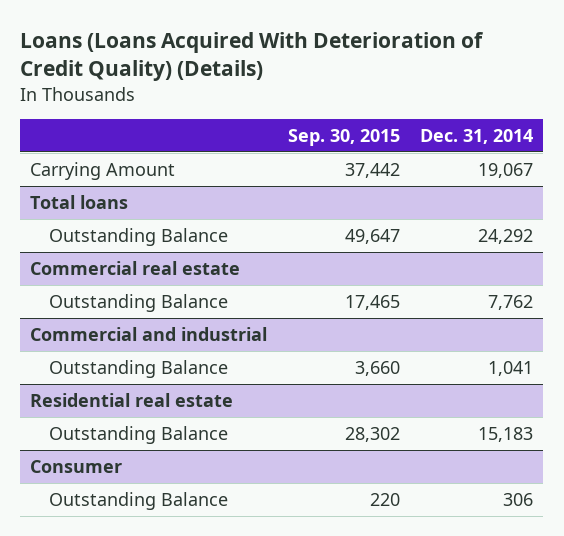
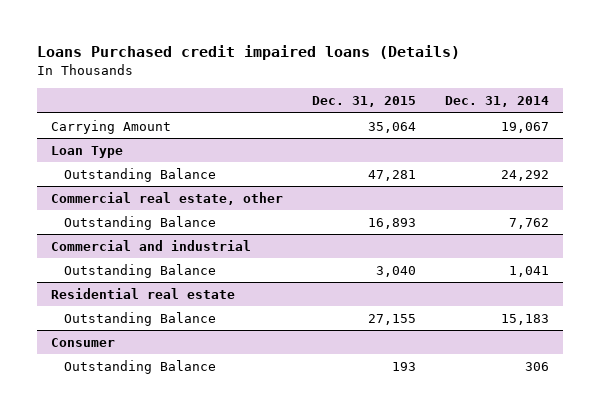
- Loans (Loans Acquired With Deterioration of Credit Quality) (Details)
+ Loans Purchased credit impaired loans (Details)
- | Sep. 30, 2015 | Dec. 31, 2014
+ | Dec. 31, 2015 | Dec. 31, 2014
- Total loans
+ Loan Type
- Commercial real estate
+ Commercial real estate, other

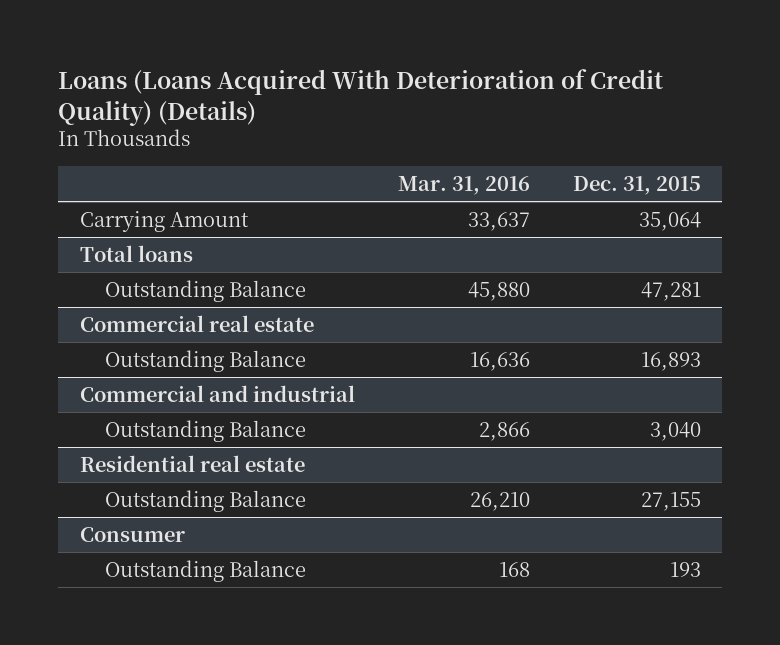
- Loans Purchased credit impaired loans (Details)
+ Loans (Loans Acquired With Deterioration of Credit Quality) (Details)
- | Dec. 31, 2015 | Dec. 31, 2014
+ | Mar. 31, 2016 | Dec. 31, 2015
- Loan Type
+ Total loans
- Commercial real estate, other
+ Commercial real estate

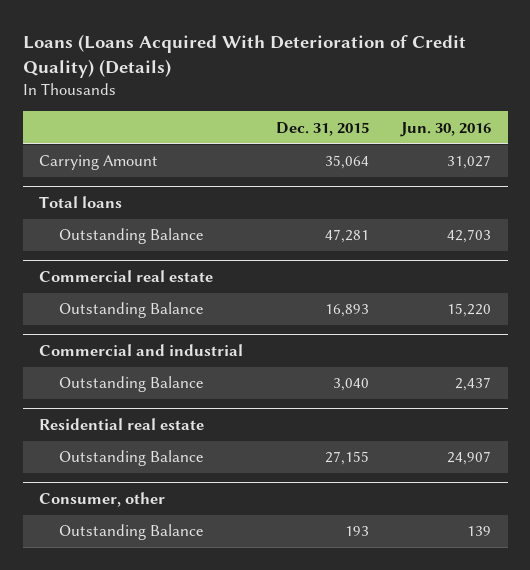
- | Mar. 31, 2016 | Dec. 31, 2015
+ | Dec. 31, 2015 | Jun. 30, 2016
- Consumer
+ Consumer, other

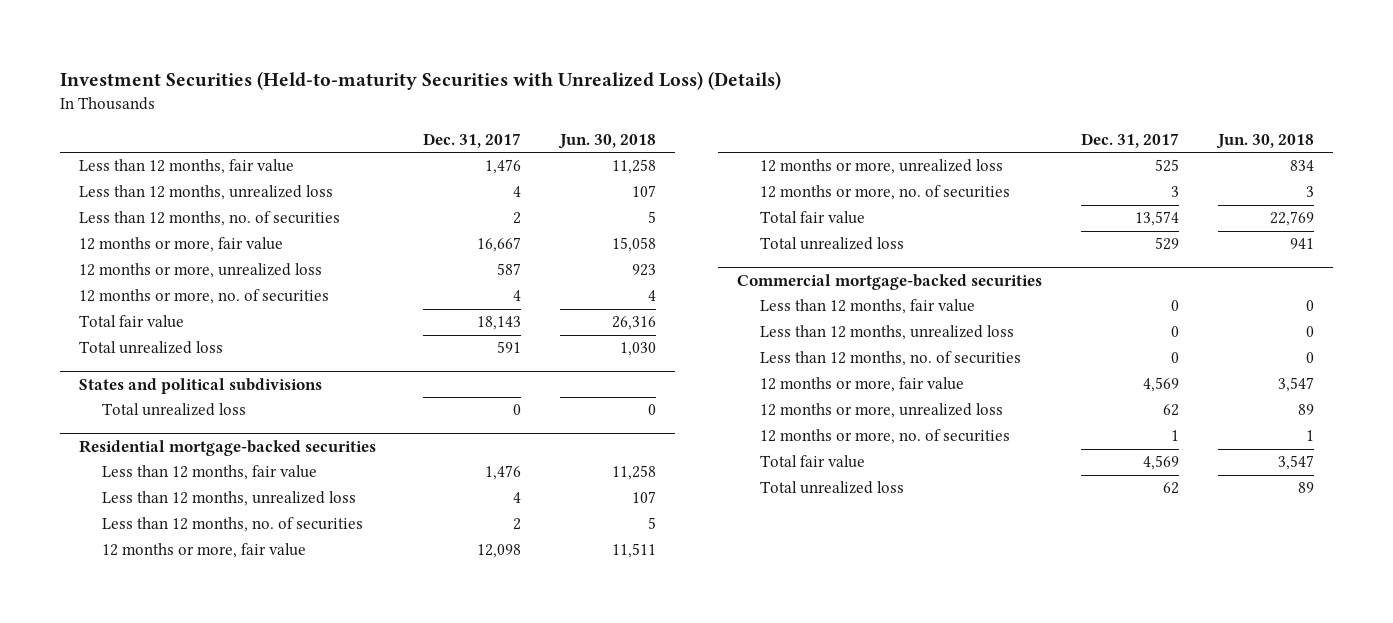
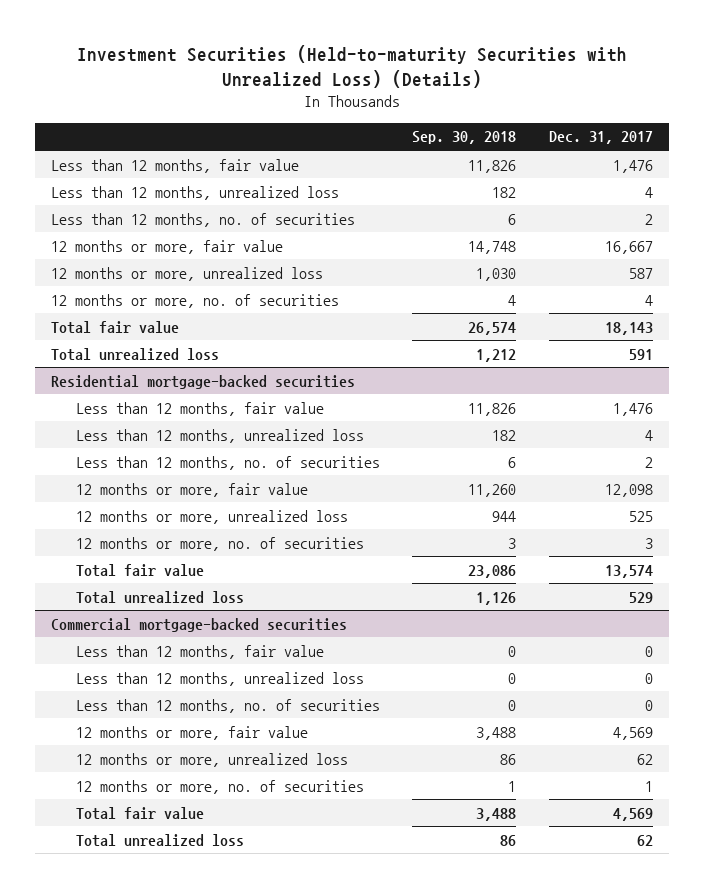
- | Dec. 31, 2017 | Jun. 30, 2018
+ | Sep. 30, 2018 | Dec. 31, 2017
- States and political subdivisions
- Total unrealized loss | 0 | 0

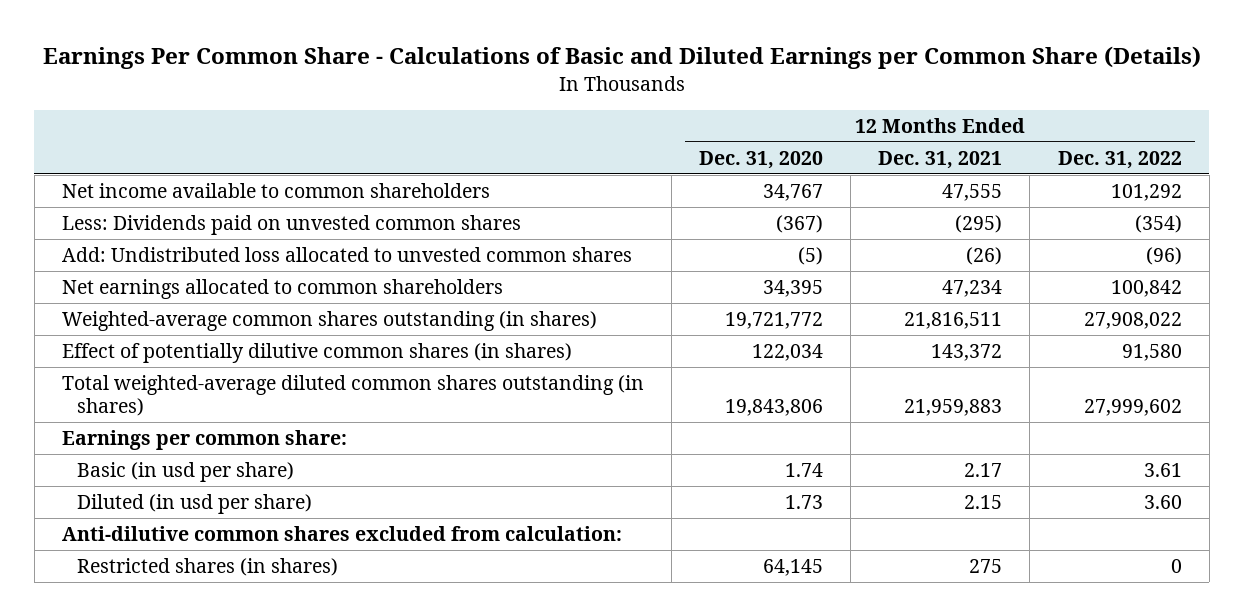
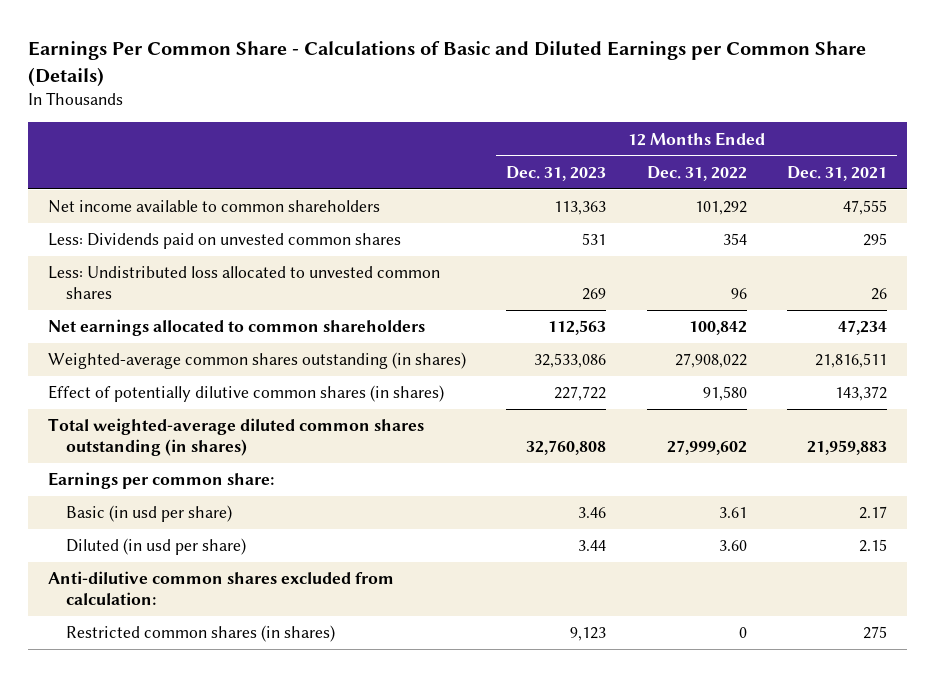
- | 12 Months Ended Dec. 31, 2020 | 12 Months Ended Dec. 31, 2021 | 12 Months Ended Dec. 31, 2022
+ | 12 Months Ended Dec. 31, 2023 | 12 Months Ended Dec. 31, 2022 | 12 Months Ended Dec. 31, 2021
- Less: Dividends paid on unvested common shares | (367) | (295) | (354)
- Add: Undistributed loss allocated to unvested common shares | (5) | (26) | (96)
+ Less: Dividends paid on unvested common shares | 531 | 354 | 295
+ Less: Undistributed loss allocated to unvested common shares | 269 | 96 | 26
- Restricted shares (in shares) | 64,145 | 275 | 0
+ Restricted common shares (in shares) | 9,123 | 0 | 275

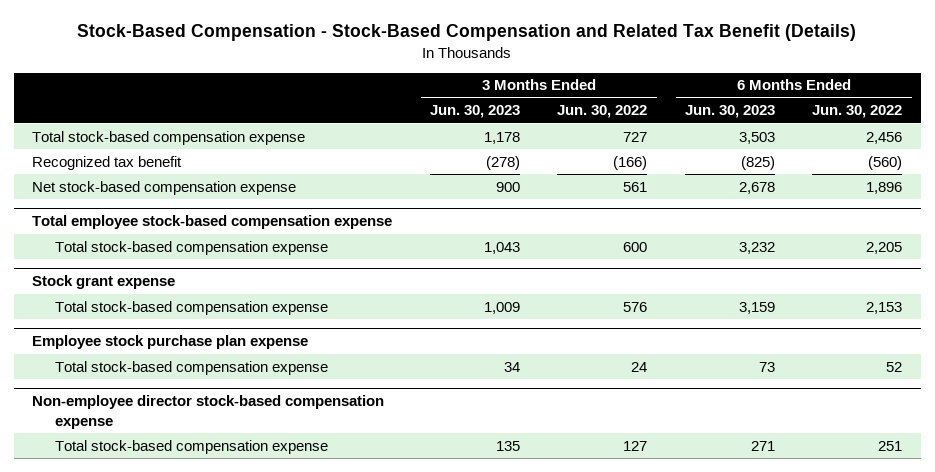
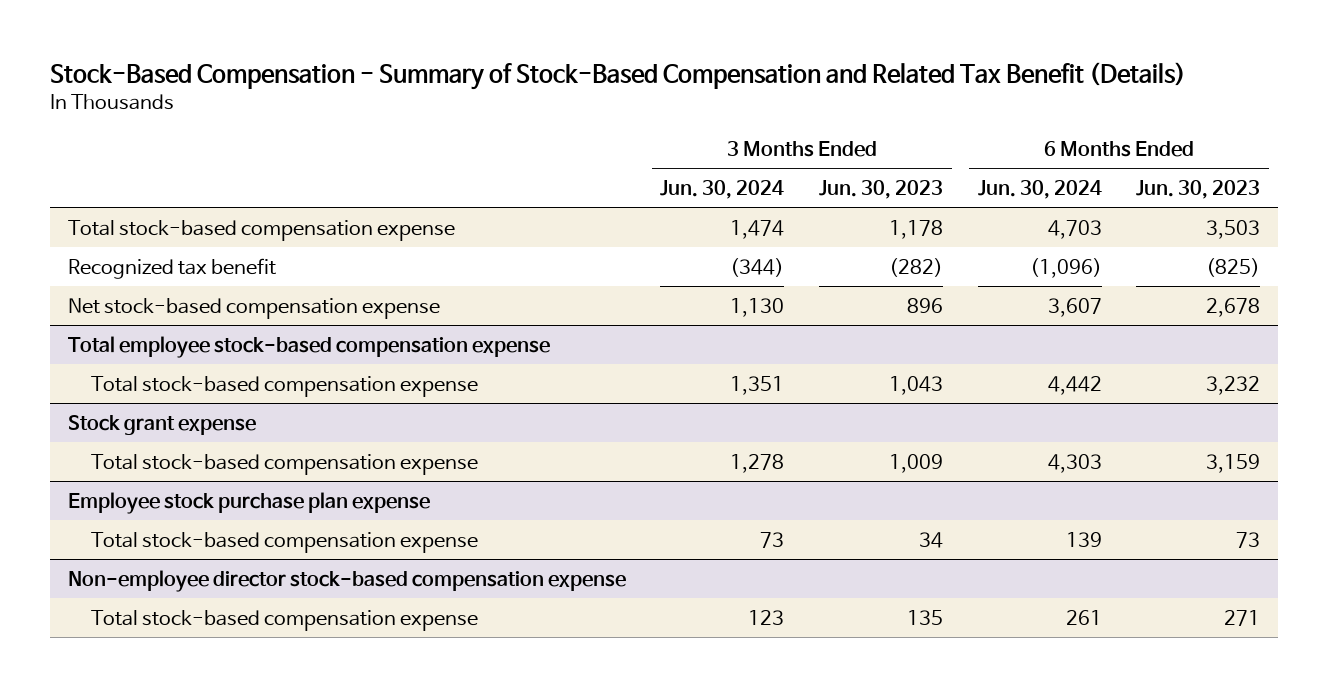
- Stock-Based Compensation - Stock-Based Compensation and Related Tax Benefit (Details)
+ Stock-Based Compensation - Summary of Stock-Based Compensation and Related Tax Benefit (Details)
- | 3 Months Ended Jun. 30, 2023 | 3 Months Ended Jun. 30, 2022 | 6 Months Ended Jun. 30, 2023 | 6 Months Ended Jun. 30, 2022
+ | 3 Months Ended Jun. 30, 2024 | 3 Months Ended Jun. 30, 2023 | 6 Months Ended Jun. 30, 2024 | 6 Months Ended Jun. 30, 2023
- Recognized tax benefit | (278) | (166) | (825) | (560)
- Net stock-based compensation expense | 900 | 561 | 2,678 | 1,896
+ Recognized tax benefit | (344) | (282) | (1,096) | (825)
+ Net stock-based compensation expense | 1,130 | 896 | 3,607 | 2,678

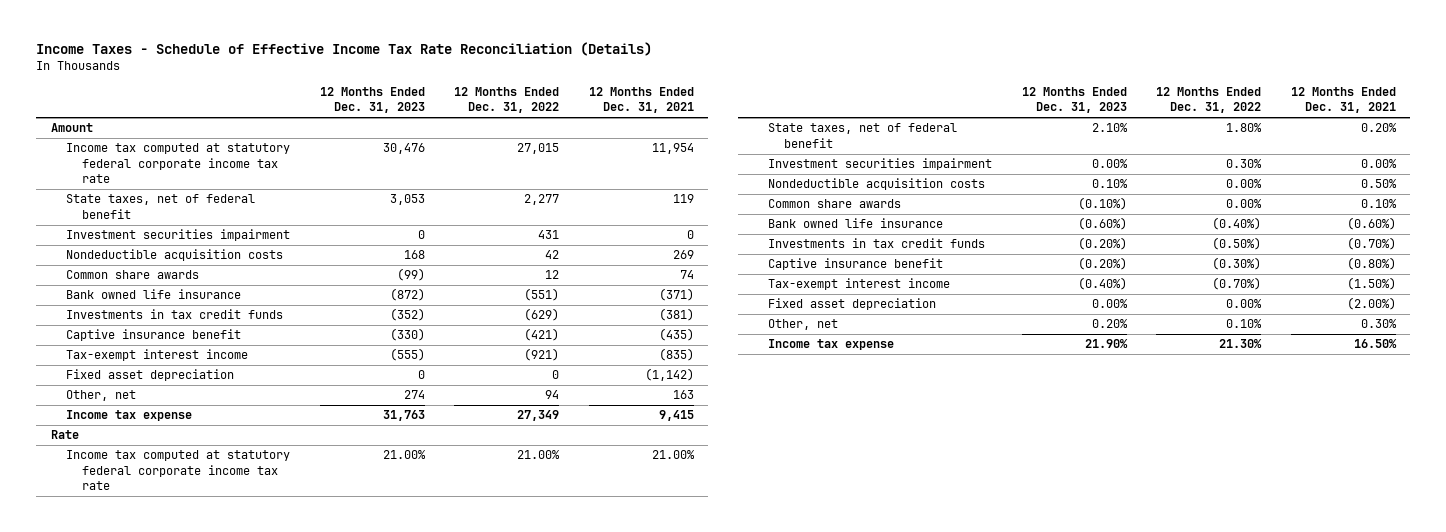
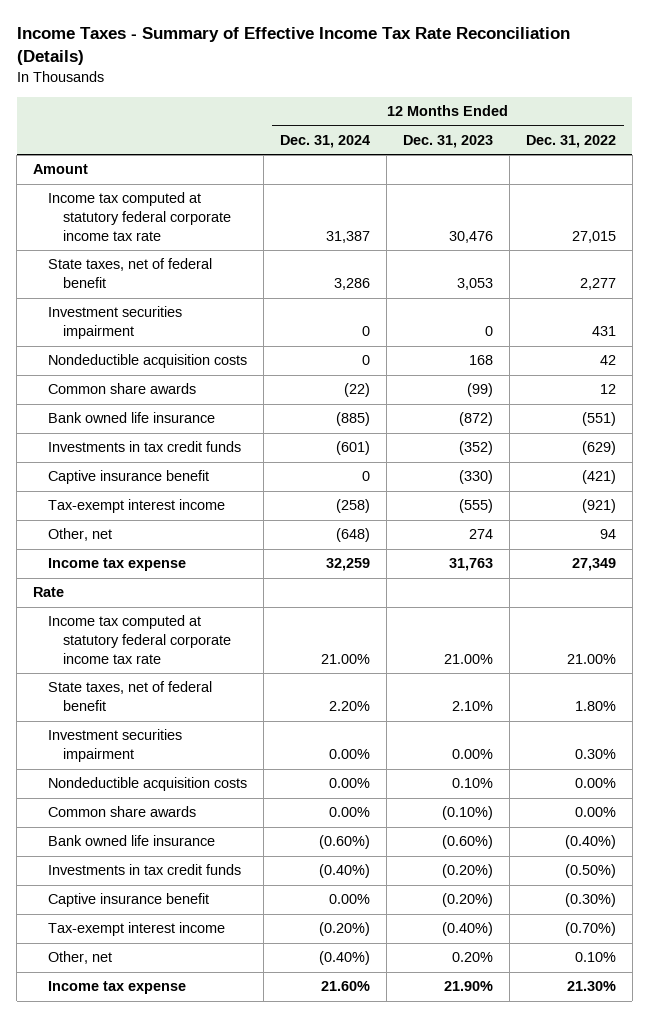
- Income Taxes - Schedule of Effective Income Tax Rate Reconciliation (Details)
+ Income Taxes - Summary of Effective Income Tax Rate Reconciliation (Details)
- | 12 Months Ended Dec. 31, 2023 | 12 Months Ended Dec. 31, 2022 | 12 Months Ended Dec. 31, 2021
+ | 12 Months Ended Dec. 31, 2024 | 12 Months Ended Dec. 31, 2023 | 12 Months Ended Dec. 31, 2022
- Fixed asset depreciation | 0 | 0 | (1,142)
- Fixed asset depreciation | 0.00% | 0.00% | (2.00%)

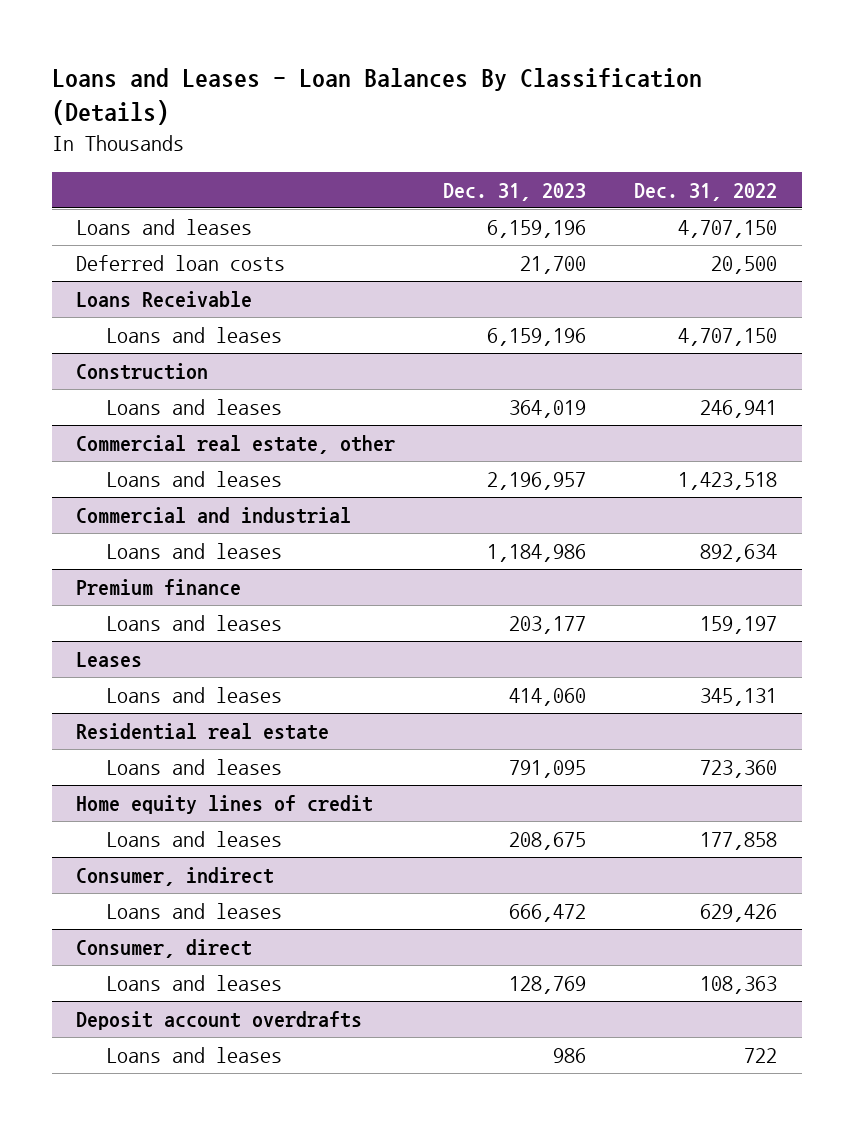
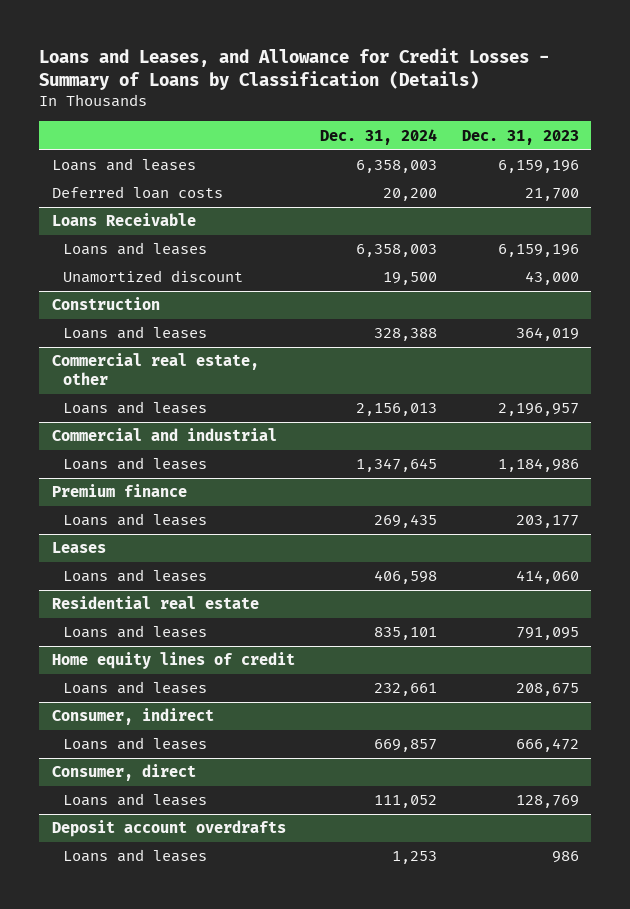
- Loans and Leases - Loan Balances By Classification (Details)
+ Loans and Leases, and Allowance for Credit Losses - Summary of Loans by Classification (Details)
- | Dec. 31, 2023 | Dec. 31, 2022
+ | Dec. 31, 2024 | Dec. 31, 2023
@ Loans Receivable
+ Unamortized discount | 19,500 | 43,000

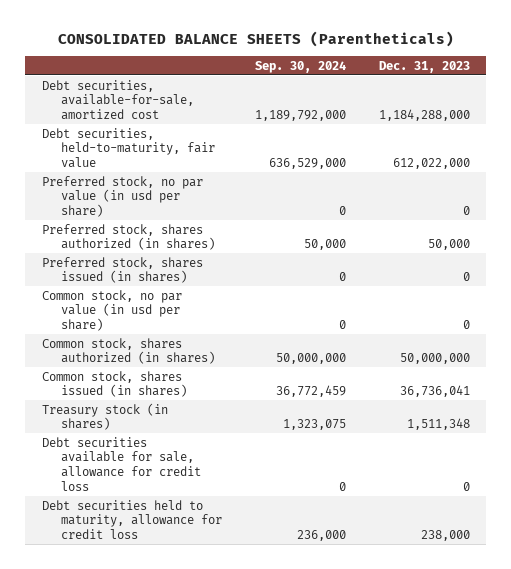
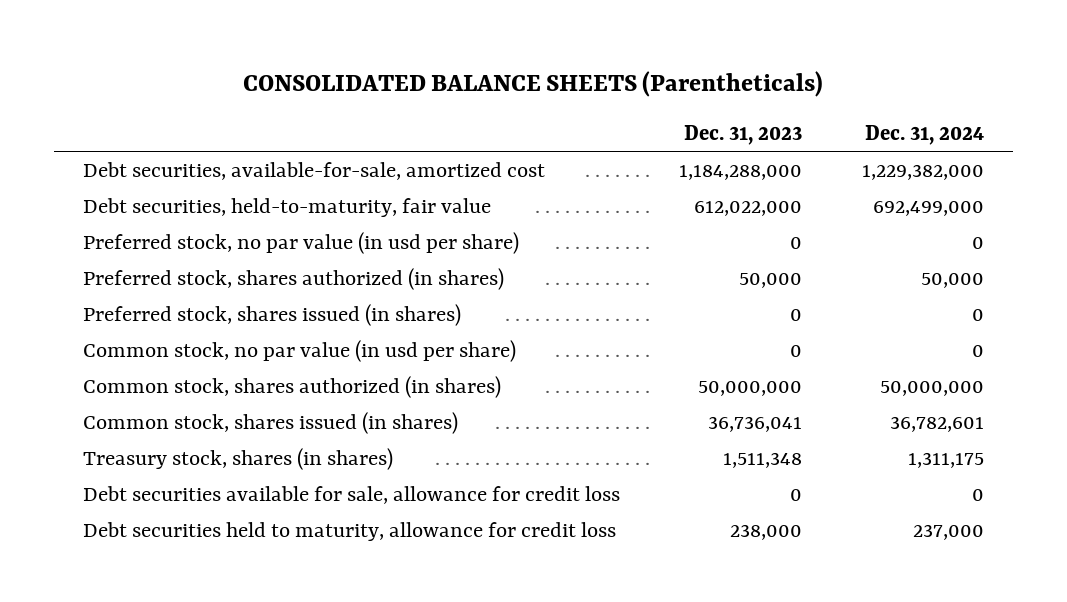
- | Sep. 30, 2024 | Dec. 31, 2023
+ | Dec. 31, 2023 | Dec. 31, 2024
- Treasury stock (in shares) | 1,323,075 | 1,511,348
+ Treasury stock, shares (in shares) | 1,511,348 | 1,311,175

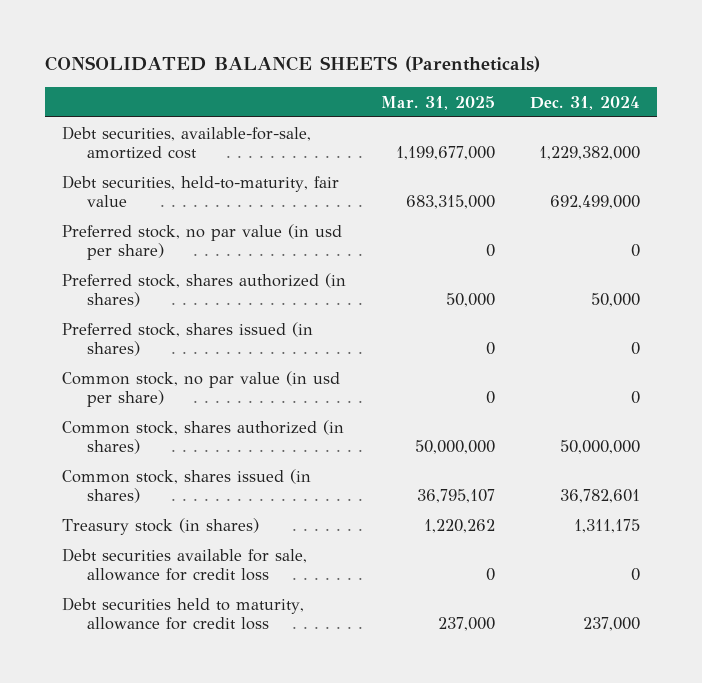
- | Dec. 31, 2023 | Dec. 31, 2024
+ | Mar. 31, 2025 | Dec. 31, 2024
- Treasury stock, shares (in shares) | 1,511,348 | 1,311,175
+ Treasury stock (in shares) | 1,220,262 | 1,311,175

